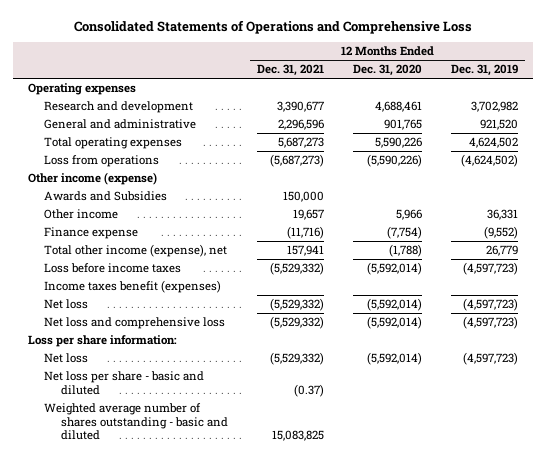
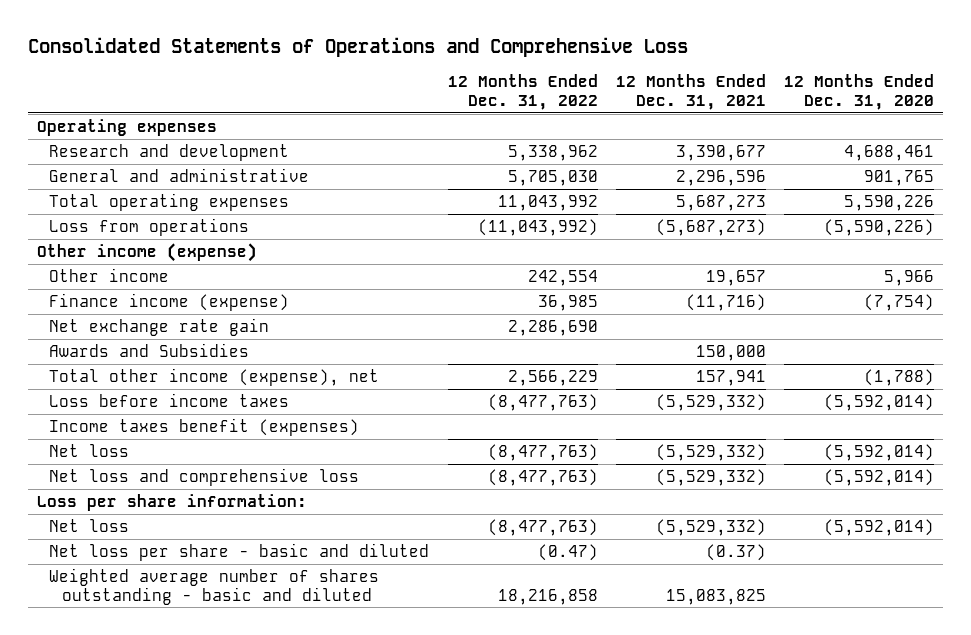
- | 12 Months Ended Dec. 31, 2021 | 12 Months Ended Dec. 31, 2020 | 12 Months Ended Dec. 31, 2019
+ | 12 Months Ended Dec. 31, 2022 | 12 Months Ended Dec. 31, 2021 | 12 Months Ended Dec. 31, 2020
- Finance expense | (11,716) | (7,754) | (9,552)
+ Finance income (expense) | 36,985 | (11,716) | (7,754)
+ Net exchange rate gain | 2,286,690 | |
moved down: Awards and Subsidies | | 150,000 |

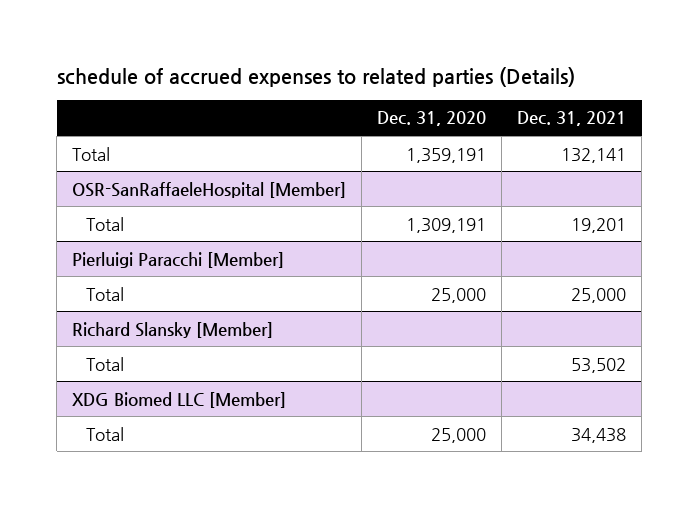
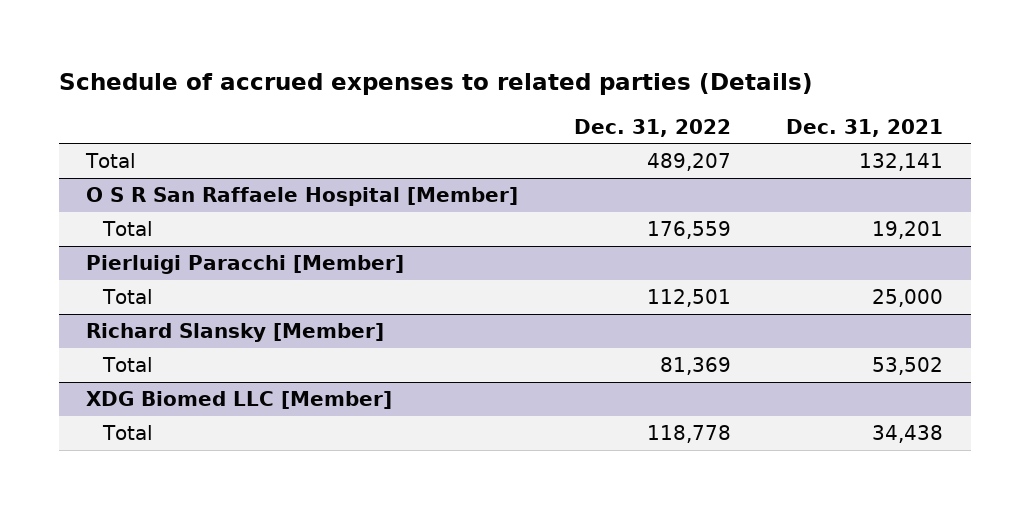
- schedule of accrued expenses to related parties (Details)
+ Schedule of accrued expenses to related parties (Details)
- | Dec. 31, 2020 | Dec. 31, 2021
+ | Dec. 31, 2022 | Dec. 31, 2021
- OSR-SanRaffaeleHospital [Member]
+ O S R San Raffaele Hospital [Member]

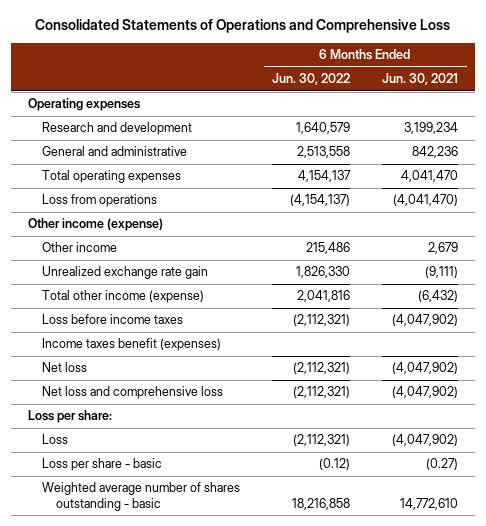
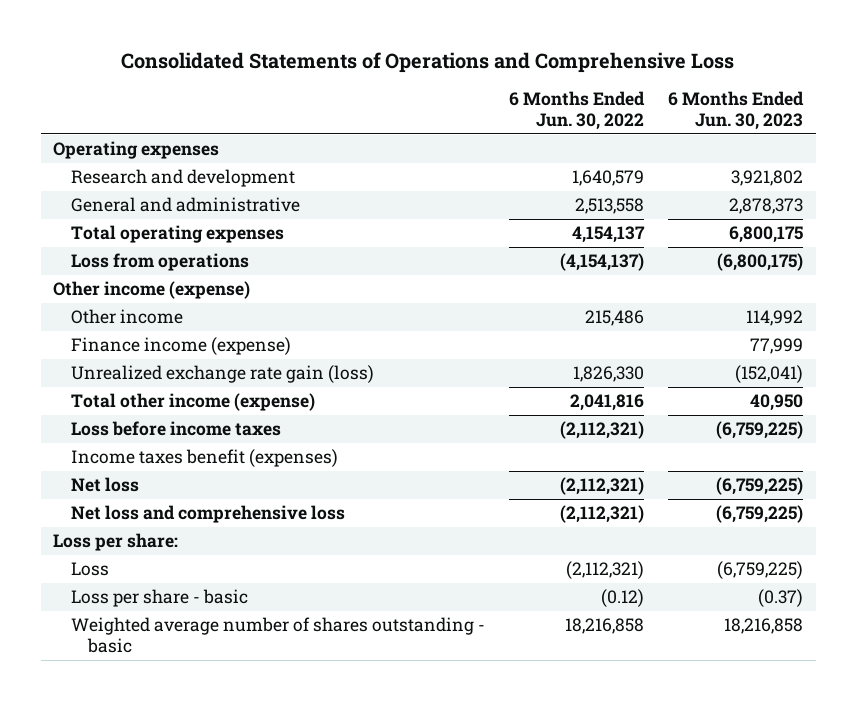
- | 6 Months Ended Jun. 30, 2022 | 6 Months Ended Jun. 30, 2021
+ | 6 Months Ended Jun. 30, 2022 | 6 Months Ended Jun. 30, 2023
- Unrealized exchange rate gain | 1,826,330 | (9,111)
+ Finance income (expense) | | 77,999
+ Unrealized exchange rate gain (loss) | 1,826,330 | (152,041)

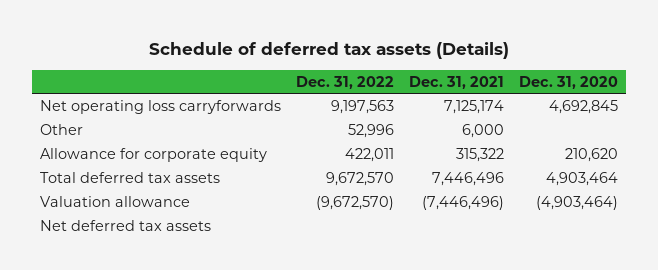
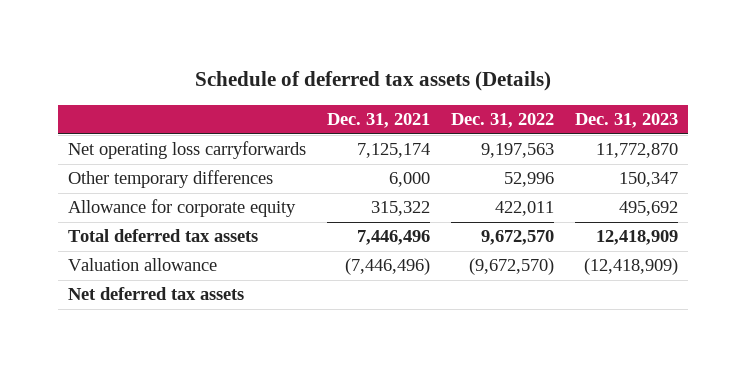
- | Dec. 31, 2022 | Dec. 31, 2021 | Dec. 31, 2020
+ | Dec. 31, 2021 | Dec. 31, 2022 | Dec. 31, 2023
- Other | 52,996 | 6,000 |
+ Other temporary differences | 6,000 | 52,996 | 150,347

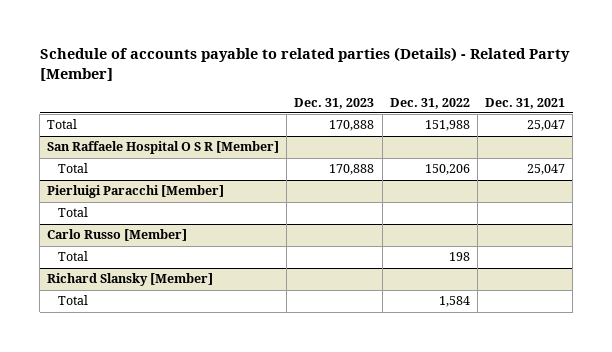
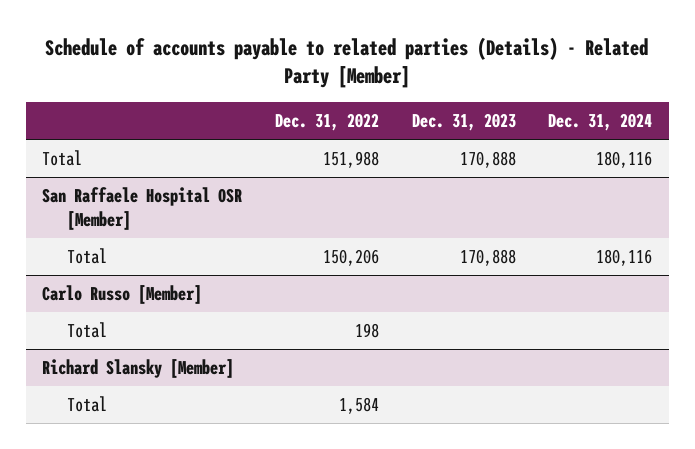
- | Dec. 31, 2023 | Dec. 31, 2022 | Dec. 31, 2021
+ | Dec. 31, 2022 | Dec. 31, 2023 | Dec. 31, 2024
- San Raffaele Hospital O S R [Member]
+ San Raffaele Hospital OSR [Member]
- Pierluigi Paracchi [Member]
- Total

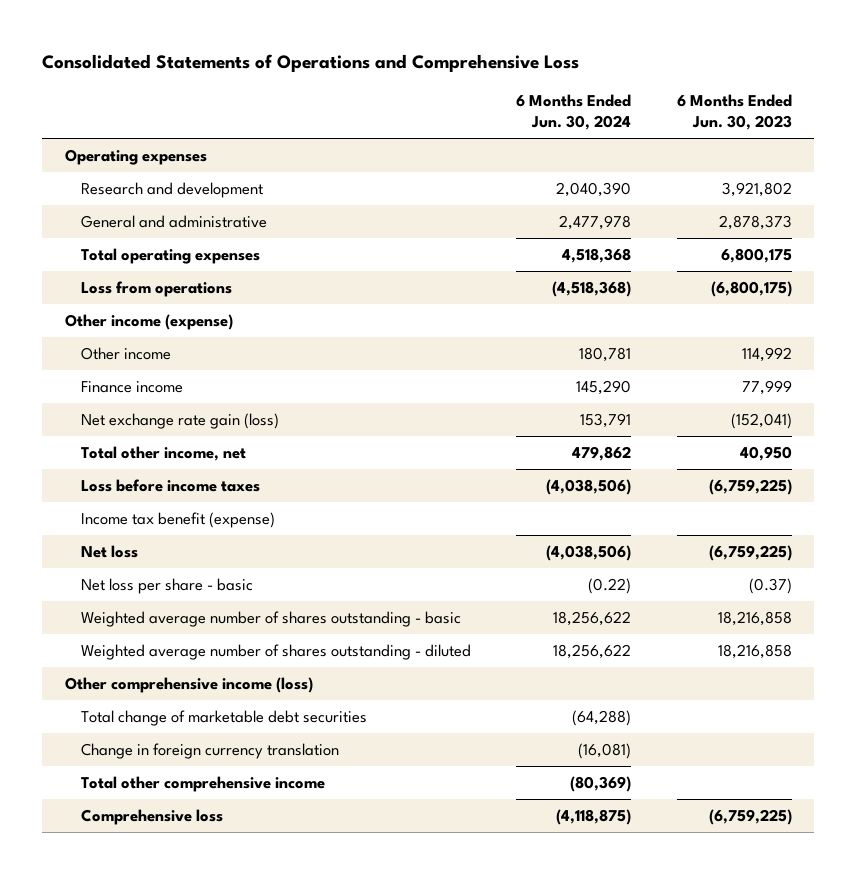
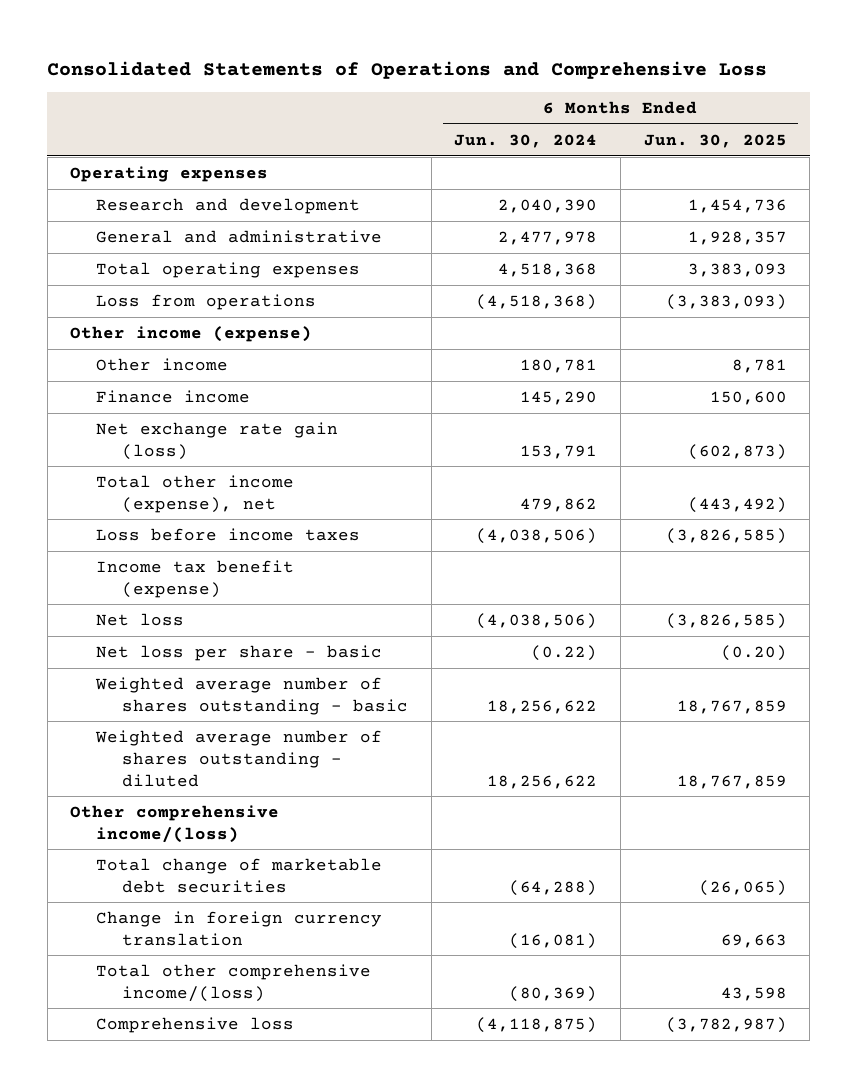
- | 6 Months Ended Jun. 30, 2024 | 6 Months Ended Jun. 30, 2023
+ | 6 Months Ended Jun. 30, 2024 | 6 Months Ended Jun. 30, 2025
- Total other income, net | 479,862 | 40,950
+ Total other income (expense), net | 479,862 | (443,492)
- Other comprehensive income (loss)
+ Other comprehensive income/(loss)
- Total other comprehensive income | (80,369) |
+ Total other comprehensive income/(loss) | (80,369) | 43,598

